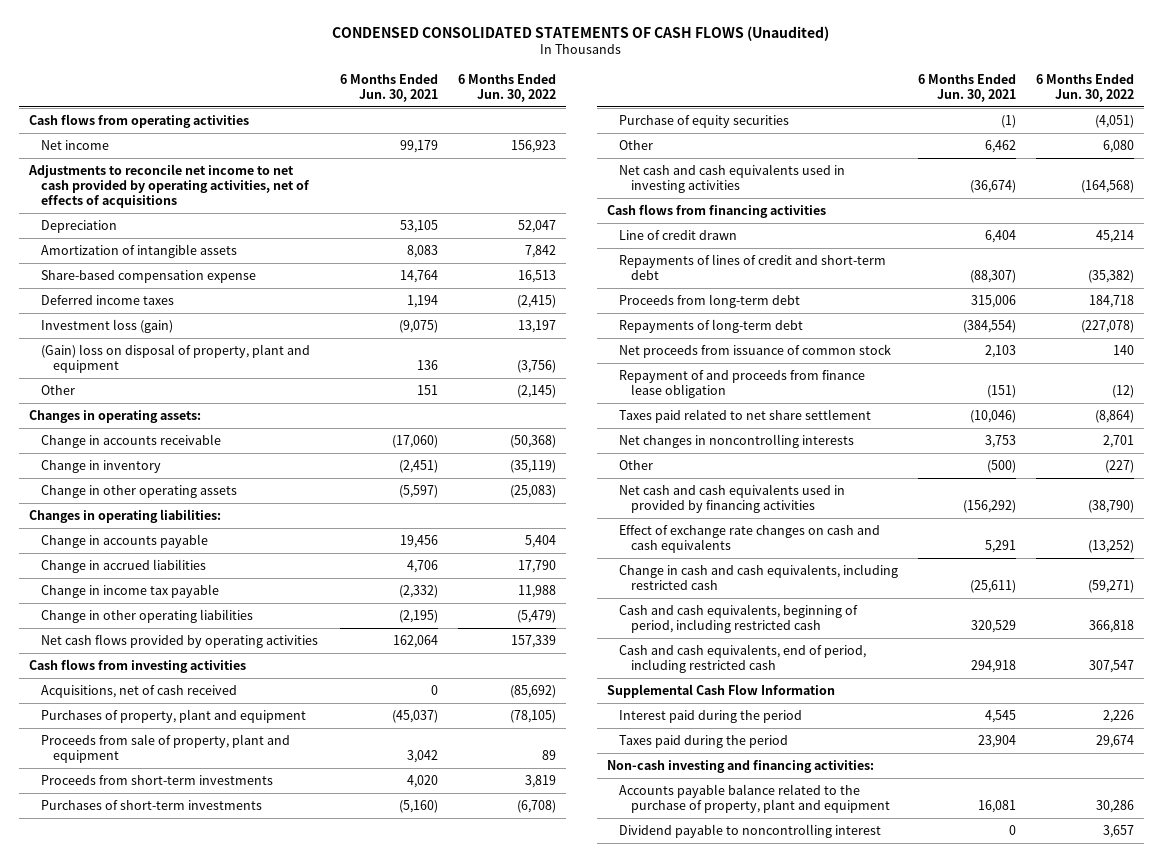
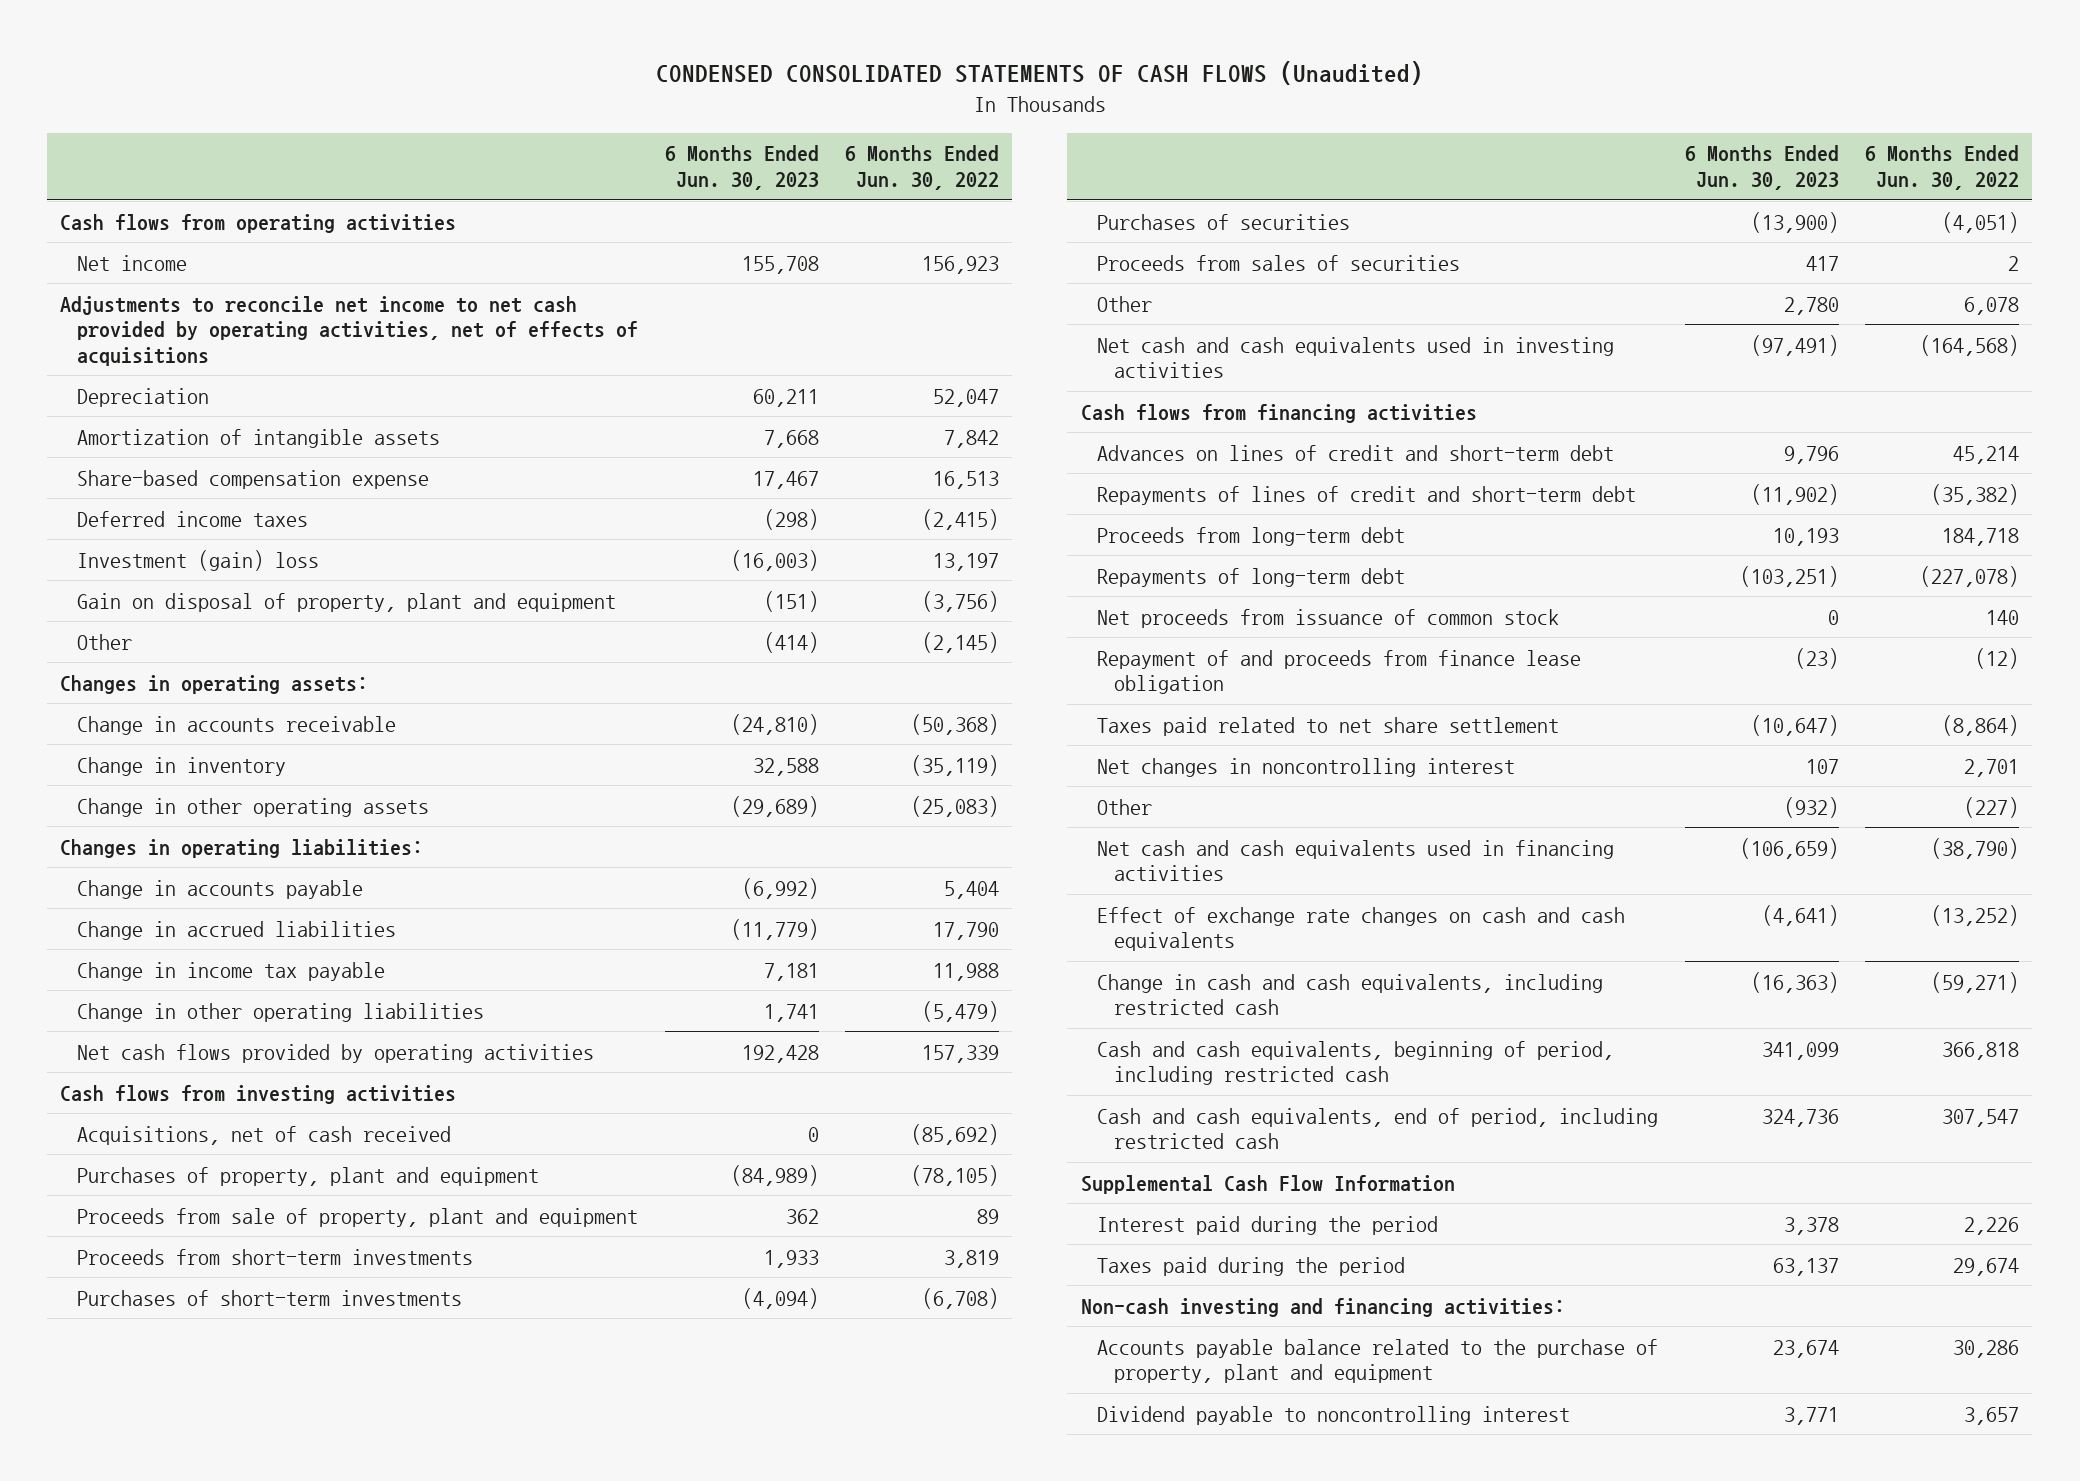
- | 6 Months Ended Jun. 30, 2021 | 6 Months Ended Jun. 30, 2022
+ | 6 Months Ended Jun. 30, 2023 | 6 Months Ended Jun. 30, 2022
- Investment loss (gain) | (9,075) | 13,197
- (Gain) loss on disposal of property, plant and equipment | 136 | (3,756)
+ Investment (gain) loss | (16,003) | 13,197
+ Gain on disposal of property, plant and equipment | (151) | (3,756)
- Purchase of equity securities | (1) | (4,051)
- Other | 6,462 | 6,080
+ Purchases of securities | (13,900) | (4,051)
+ Proceeds from sales of securities | 417 | 2
+ Other | 2,780 | 6,078
- Line of credit drawn | 6,404 | 45,214
+ Advances on lines of credit and short-term debt | 9,796 | 45,214
- Net changes in noncontrolling interests | 3,753 | 2,701
+ Net changes in noncontrolling interest | 107 | 2,701
- Net cash and cash equivalents used in provided by financing activities | (156,292) | (38,790)
+ Net cash and cash equivalents used in financing activities | (106,659) | (38,790)

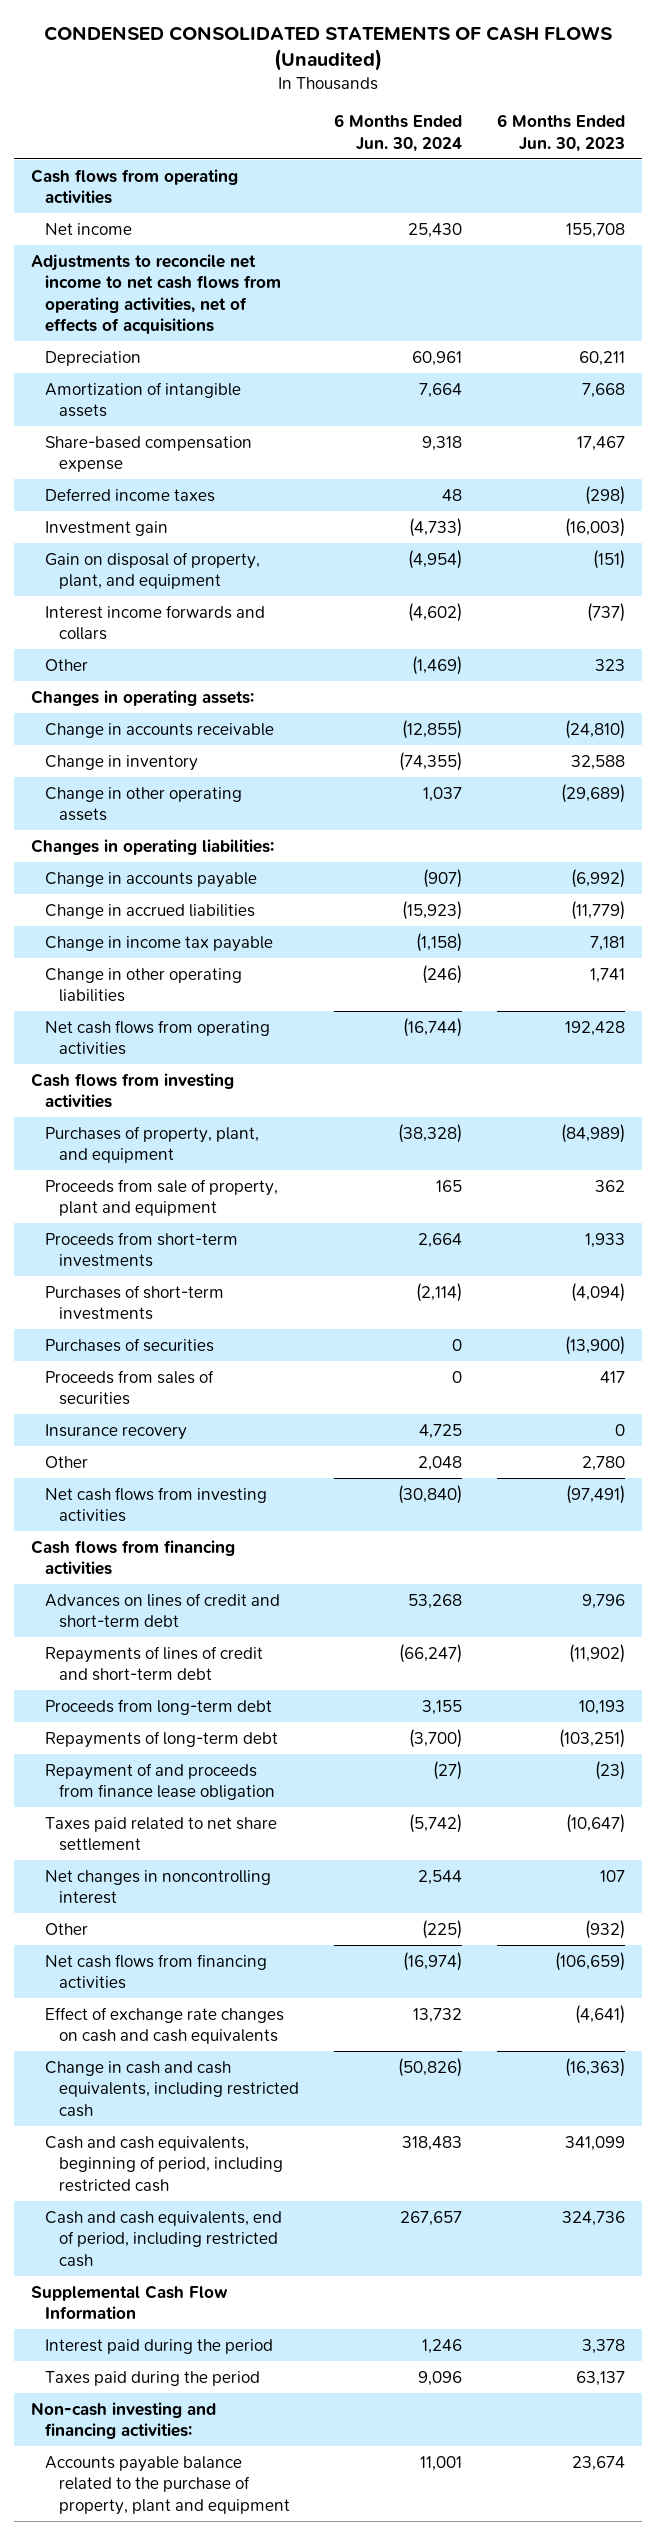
- | 6 Months Ended Jun. 30, 2023 | 6 Months Ended Jun. 30, 2022
+ | 6 Months Ended Jun. 30, 2024 | 6 Months Ended Jun. 30, 2023
- Adjustments to reconcile net income to net cash provided by operating activities, net of effects of acquisitions
+ Adjustments to reconcile net income to net cash flows from operating activities, net of effects of acquisitions
- Investment (gain) loss | (16,003) | 13,197
- Gain on disposal of property, plant and equipment | (151) | (3,756)
- Other | (414) | (2,145)
+ Investment gain | (4,733) | (16,003)
+ Gain on disposal of property, plant, and equipment | (4,954) | (151)
+ Interest income forwards and collars | (4,602) | (737)
+ Other | (1,469) | 323
- Net cash flows provided by operating activities | 192,428 | 157,339
+ Net cash flows from operating activities | (16,744) | 192,428
- Acquisitions, net of cash received | 0 | (85,692)
- Purchases of property, plant and equipment | (84,989) | (78,105)
+ Purchases of property, plant, and equipment | (38,328) | (84,989)
+ Insurance recovery | 4,725 | 0
- Net cash and cash equivalents used in investing activities | (97,491) | (164,568)
+ Net cash flows from investing activities | (30,840) | (97,491)
- Net proceeds from issuance of common stock | 0 | 140
- Net cash and cash equivalents used in financing activities | (106,659) | (38,790)
+ Net cash flows from financing activities | (16,974) | (106,659)
- Dividend payable to noncontrolling interest | 3,771 | 3,657

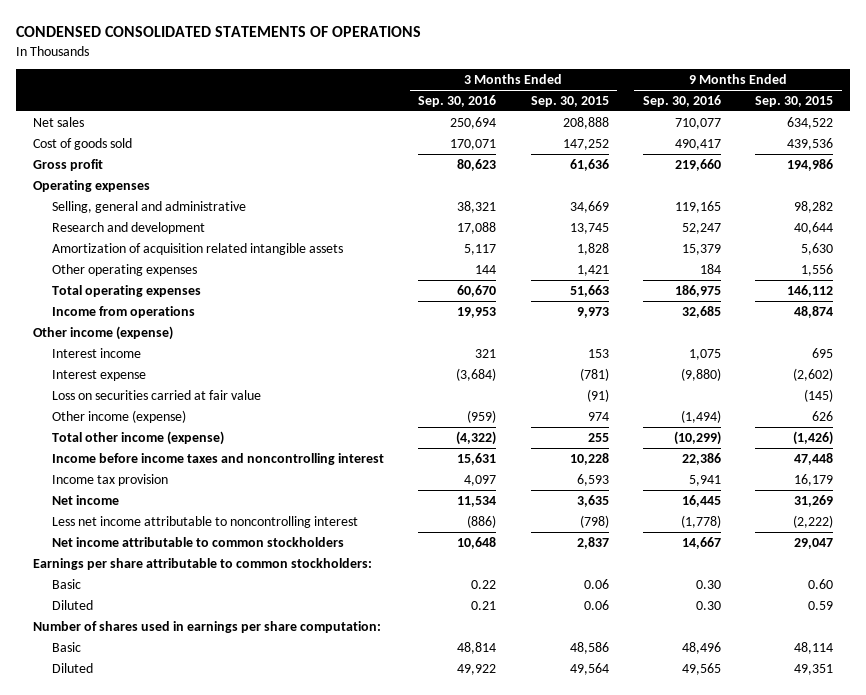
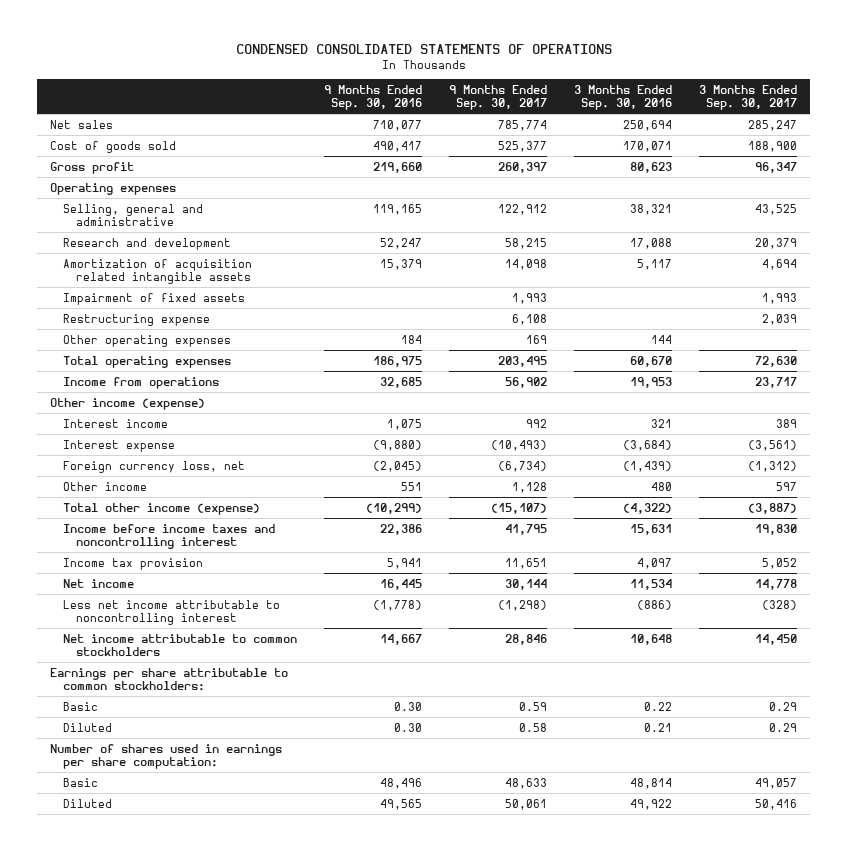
- | 3 Months Ended Sep. 30, 2016 | 3 Months Ended Sep. 30, 2015 | 9 Months Ended Sep. 30, 2016 | 9 Months Ended Sep. 30, 2015
+ | 9 Months Ended Sep. 30, 2016 | 9 Months Ended Sep. 30, 2017 | 3 Months Ended Sep. 30, 2016 | 3 Months Ended Sep. 30, 2017
+ Impairment of fixed assets | | 1,993 | | 1,993
+ Restructuring expense | | 6,108 | | 2,039
- Loss on securities carried at fair value | | (91) | | (145)
- Other income (expense) | (959) | 974 | (1,494) | 626
+ Foreign currency loss, net | (2,045) | (6,734) | (1,439) | (1,312)
+ Other income | 551 | 1,128 | 480 | 597

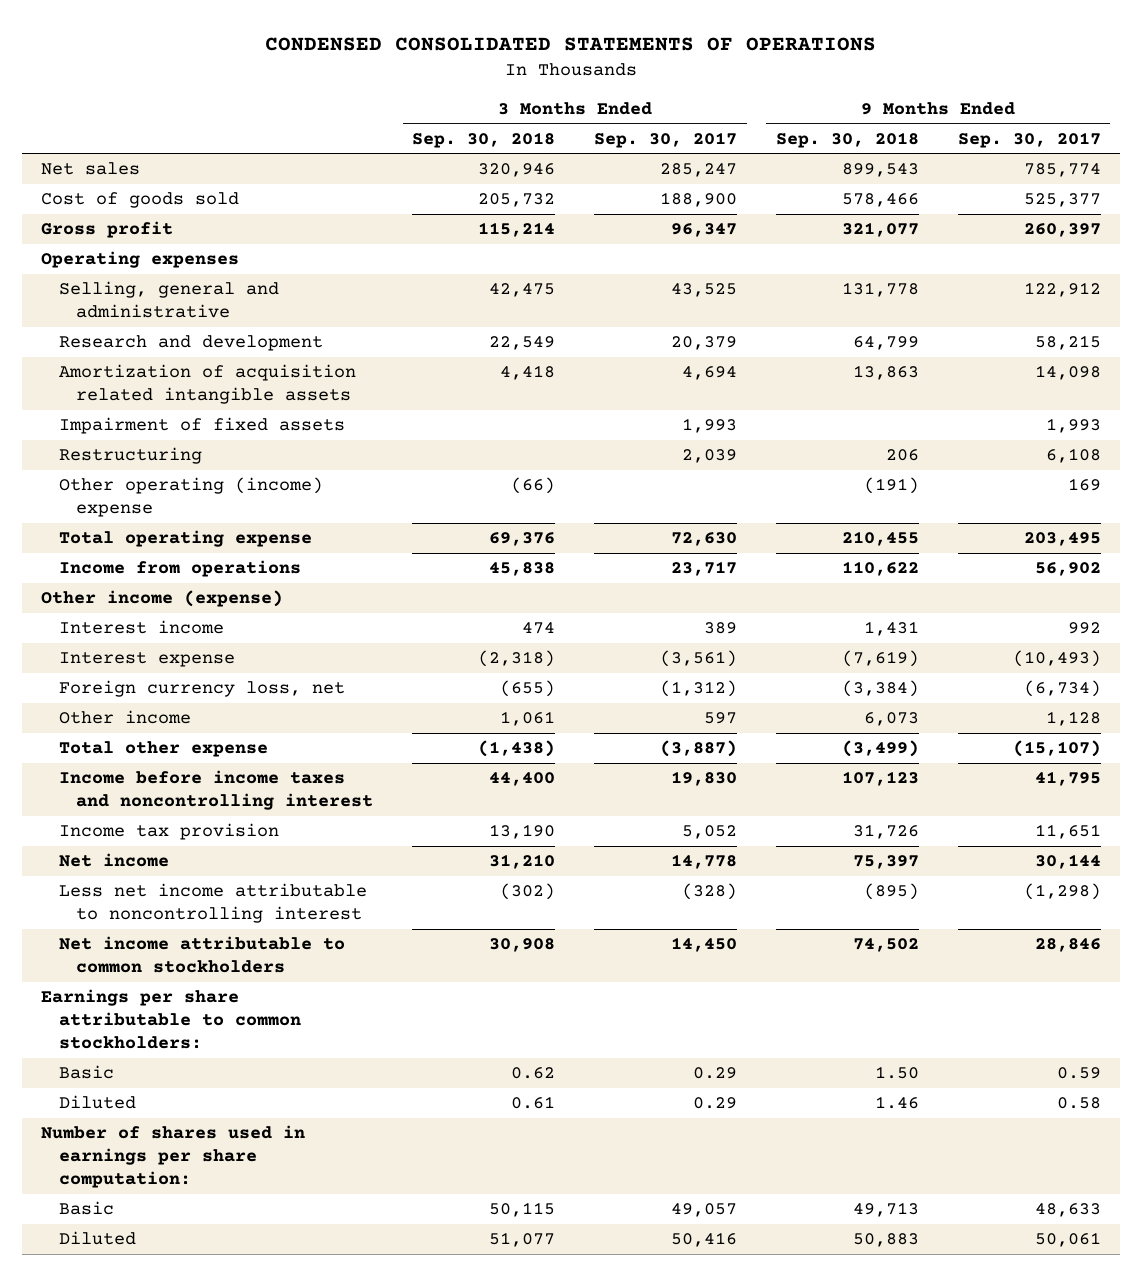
- | 9 Months Ended Sep. 30, 2016 | 9 Months Ended Sep. 30, 2017 | 3 Months Ended Sep. 30, 2016 | 3 Months Ended Sep. 30, 2017
+ | 3 Months Ended Sep. 30, 2018 | 3 Months Ended Sep. 30, 2017 | 9 Months Ended Sep. 30, 2018 | 9 Months Ended Sep. 30, 2017
- Restructuring expense | | 6,108 | | 2,039
- Other operating expenses | 184 | 169 | 144 |
- Total operating expenses | 186,975 | 203,495 | 60,670 | 72,630
+ Restructuring | | 2,039 | 206 | 6,108
+ Other operating (income) expense | (66) | | (191) | 169
+ Total operating expense | 69,376 | 72,630 | 210,455 | 203,495
- Total other income (expense) | (10,299) | (15,107) | (4,322) | (3,887)
+ Total other expense | (1,438) | (3,887) | (3,499) | (15,107)

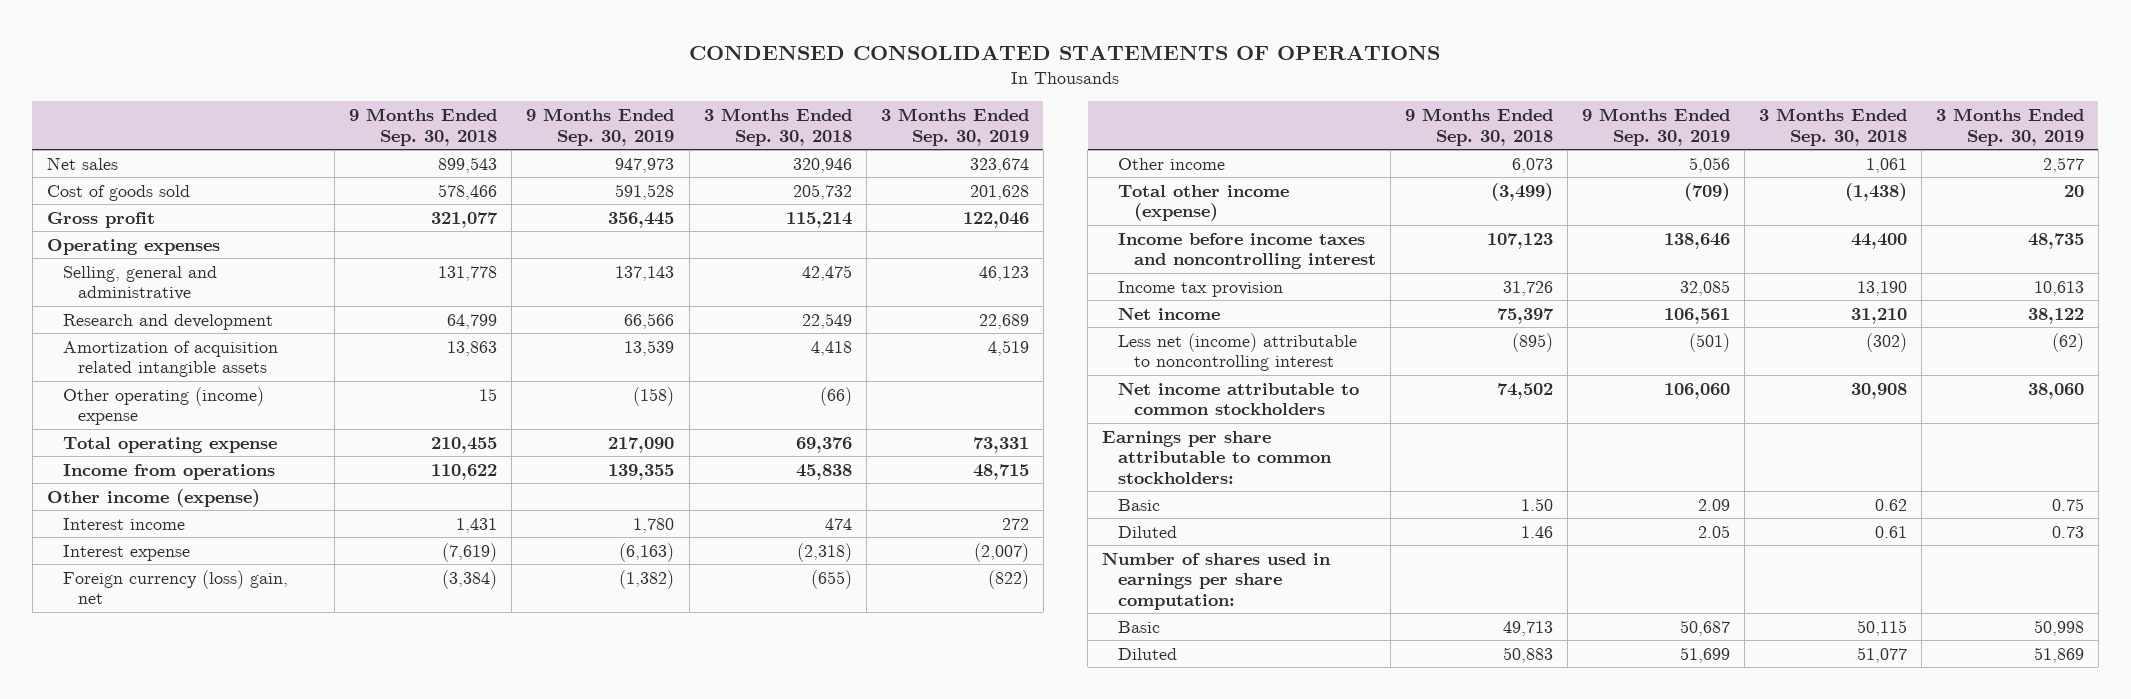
- | 3 Months Ended Sep. 30, 2018 | 3 Months Ended Sep. 30, 2017 | 9 Months Ended Sep. 30, 2018 | 9 Months Ended Sep. 30, 2017
+ | 9 Months Ended Sep. 30, 2018 | 9 Months Ended Sep. 30, 2019 | 3 Months Ended Sep. 30, 2018 | 3 Months Ended Sep. 30, 2019
- Impairment of fixed assets | | 1,993 | | 1,993
- Restructuring | | 2,039 | 206 | 6,108
- Other operating (income) expense | (66) | | (191) | 169
+ Other operating (income) expense | 15 | (158) | (66) |
- Foreign currency loss, net | (655) | (1,312) | (3,384) | (6,734)
+ Foreign currency (loss) gain, net | (3,384) | (1,382) | (655) | (822)
- Total other expense | (1,438) | (3,887) | (3,499) | (15,107)
+ Total other income (expense) | (3,499) | (709) | (1,438) | 20
- Less net income attributable to noncontrolling interest | (302) | (328) | (895) | (1,298)
+ Less net (income) attributable to noncontrolling interest | (895) | (501) | (302) | (62)

